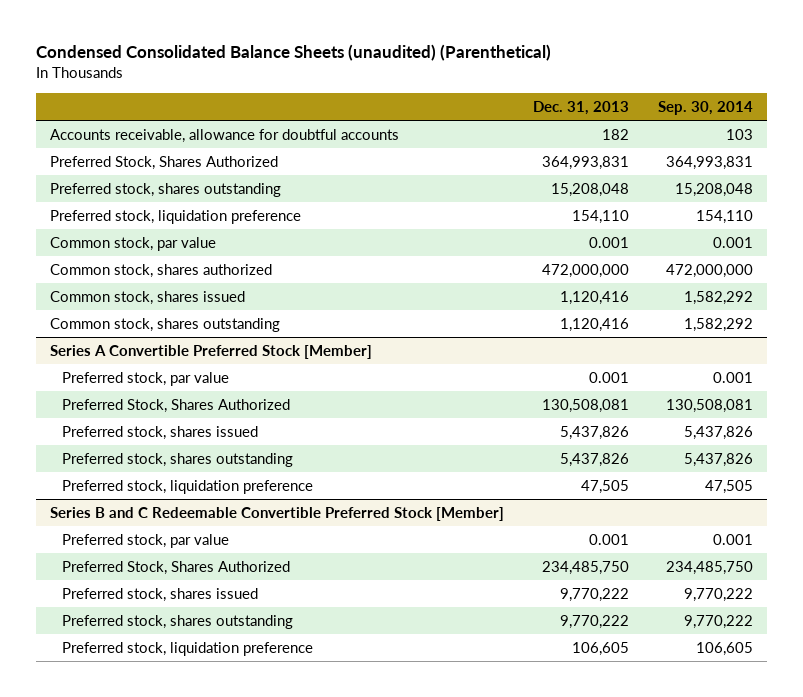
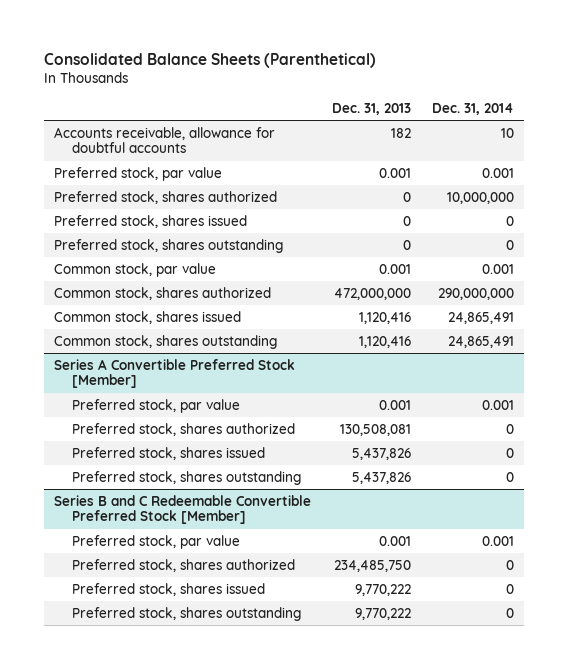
- Condensed Consolidated Balance Sheets (unaudited) (Parenthetical)
+ Consolidated Balance Sheets (Parenthetical)
- | Dec. 31, 2013 | Sep. 30, 2014
+ | Dec. 31, 2013 | Dec. 31, 2014
- Preferred Stock, Shares Authorized | 364,993,831 | 364,993,831
- Preferred stock, shares outstanding | 15,208,048 | 15,208,048
- Preferred stock, liquidation preference | 154,110 | 154,110
+ Preferred stock, par value | 0.001 | 0.001
+ Preferred stock, shares authorized | 0 | 10,000,000
+ Preferred stock, shares issued | 0 | 0
+ Preferred stock, shares outstanding | 0 | 0
@ Series A Convertible Preferred Stock [Member]
- Preferred Stock, Shares Authorized | 130,508,081 | 130,508,081
+ Preferred stock, shares authorized | 130,508,081 | 0
- Preferred stock, liquidation preference | 47,505 | 47,505
@ Series B and C Redeemable Convertible Preferred Stock [Member]
- Preferred Stock, Shares Authorized | 234,485,750 | 234,485,750
+ Preferred stock, shares authorized | 234,485,750 | 0
- Preferred stock, liquidation preference | 106,605 | 106,605

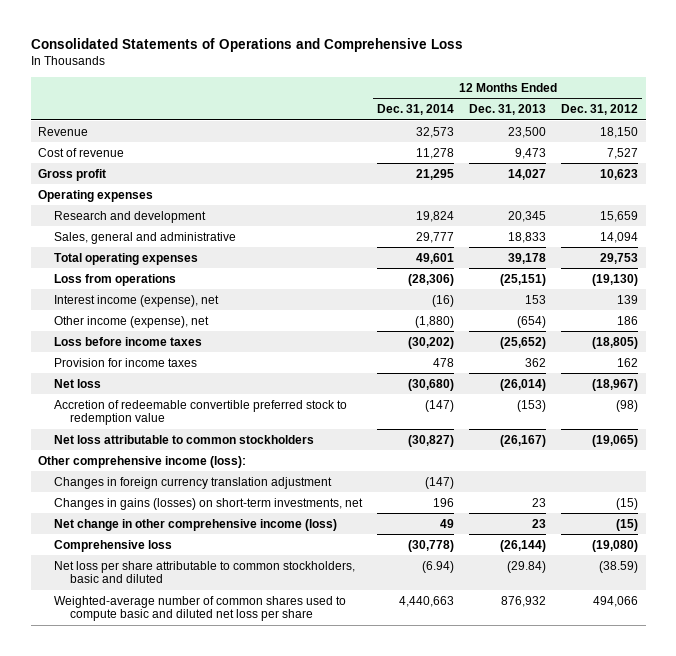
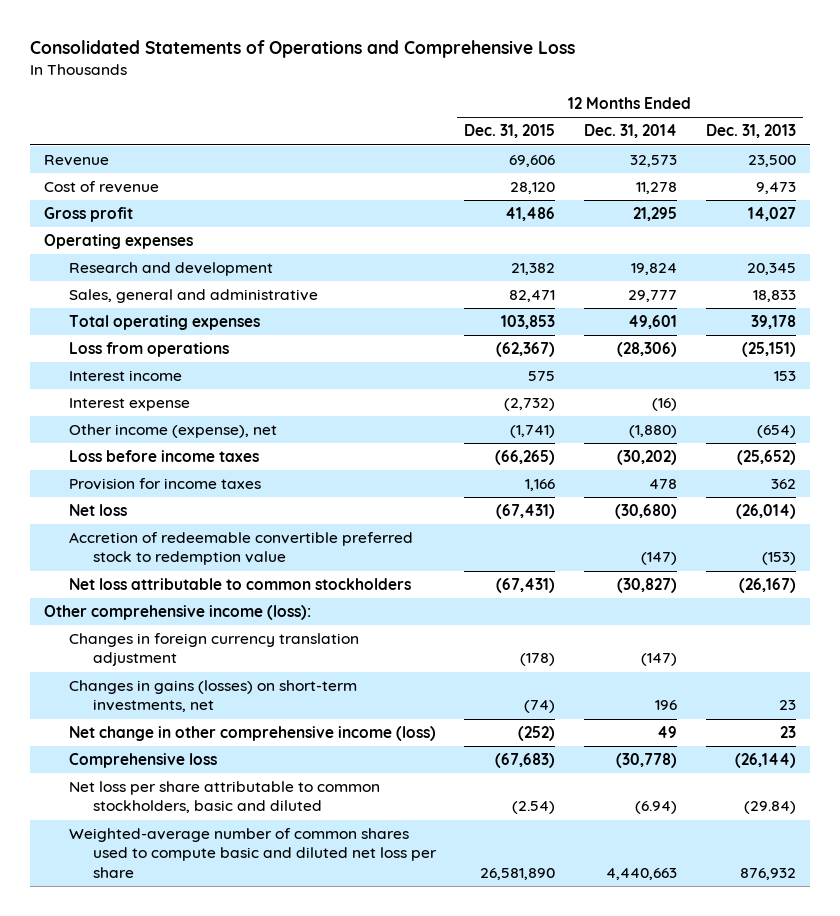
- | 12 Months Ended Dec. 31, 2014 | 12 Months Ended Dec. 31, 2013 | 12 Months Ended Dec. 31, 2012
+ | 12 Months Ended Dec. 31, 2015 | 12 Months Ended Dec. 31, 2014 | 12 Months Ended Dec. 31, 2013
- Interest income (expense), net | (16) | 153 | 139
+ Interest income | 575 | | 153
+ Interest expense | (2,732) | (16) |

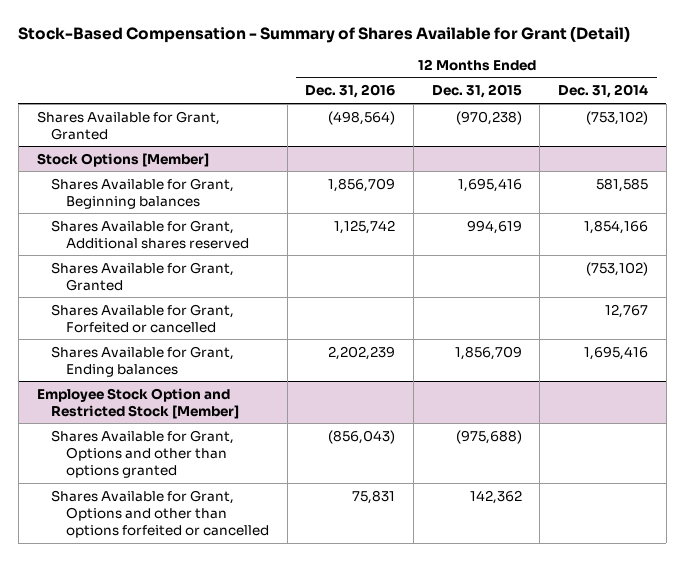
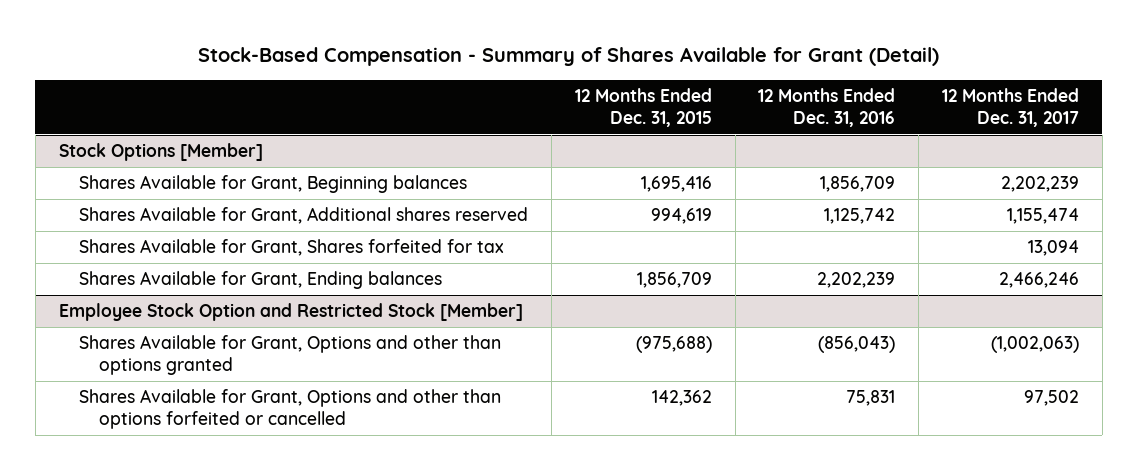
- | 12 Months Ended Dec. 31, 2016 | 12 Months Ended Dec. 31, 2015 | 12 Months Ended Dec. 31, 2014
+ | 12 Months Ended Dec. 31, 2015 | 12 Months Ended Dec. 31, 2016 | 12 Months Ended Dec. 31, 2017
- Shares Available for Grant, Granted | (498,564) | (970,238) | (753,102)
@ Stock Options [Member]
- Shares Available for Grant, Granted | | | (753,102)
- Shares Available for Grant, Forfeited or cancelled | | | 12,767
+ Shares Available for Grant, Shares forfeited for tax | | | 13,094

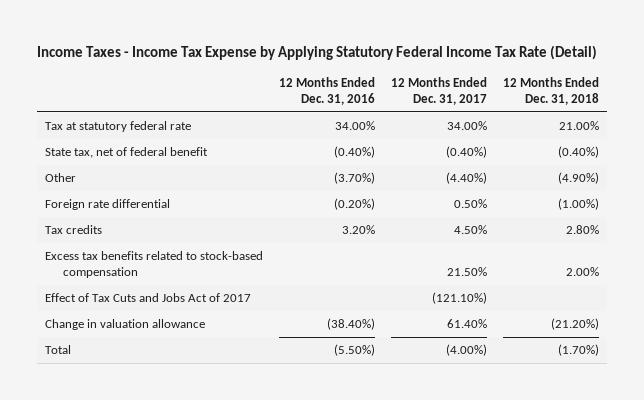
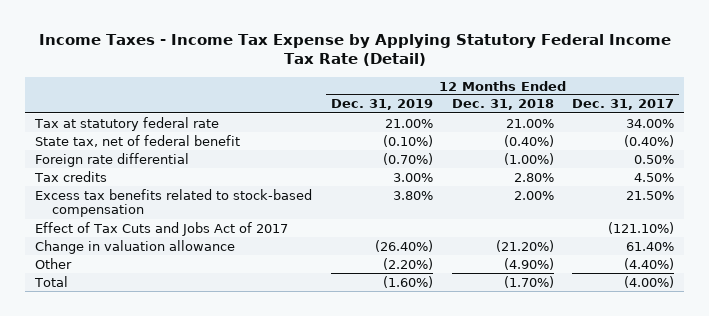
- | 12 Months Ended Dec. 31, 2016 | 12 Months Ended Dec. 31, 2017 | 12 Months Ended Dec. 31, 2018
+ | 12 Months Ended Dec. 31, 2019 | 12 Months Ended Dec. 31, 2018 | 12 Months Ended Dec. 31, 2017
moved down: Other | (2.20%) | (4.90%) | (4.40%)

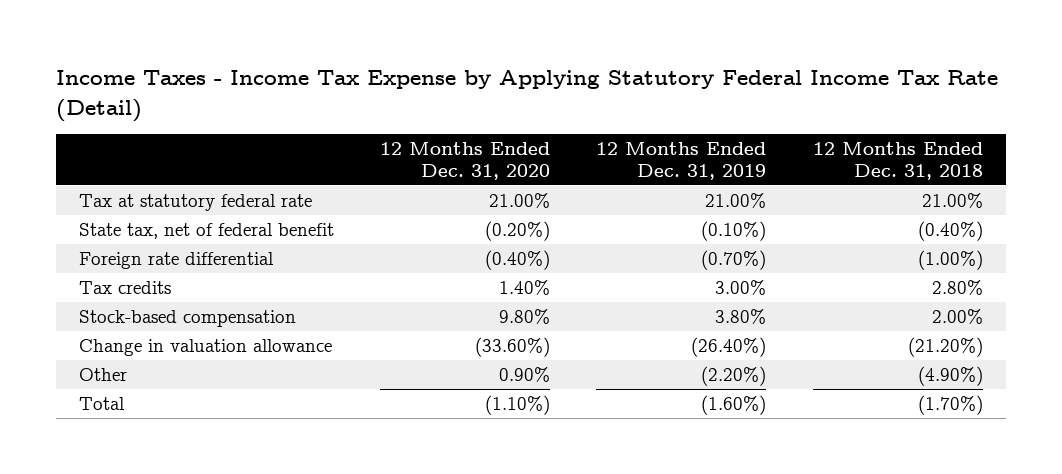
- | 12 Months Ended Dec. 31, 2019 | 12 Months Ended Dec. 31, 2018 | 12 Months Ended Dec. 31, 2017
+ | 12 Months Ended Dec. 31, 2020 | 12 Months Ended Dec. 31, 2019 | 12 Months Ended Dec. 31, 2018
- Excess tax benefits related to stock-based compensation | 3.80% | 2.00% | 21.50%
- Effect of Tax Cuts and Jobs Act of 2017 | | | (121.10%)
+ Stock-based compensation | 9.80% | 3.80% | 2.00%

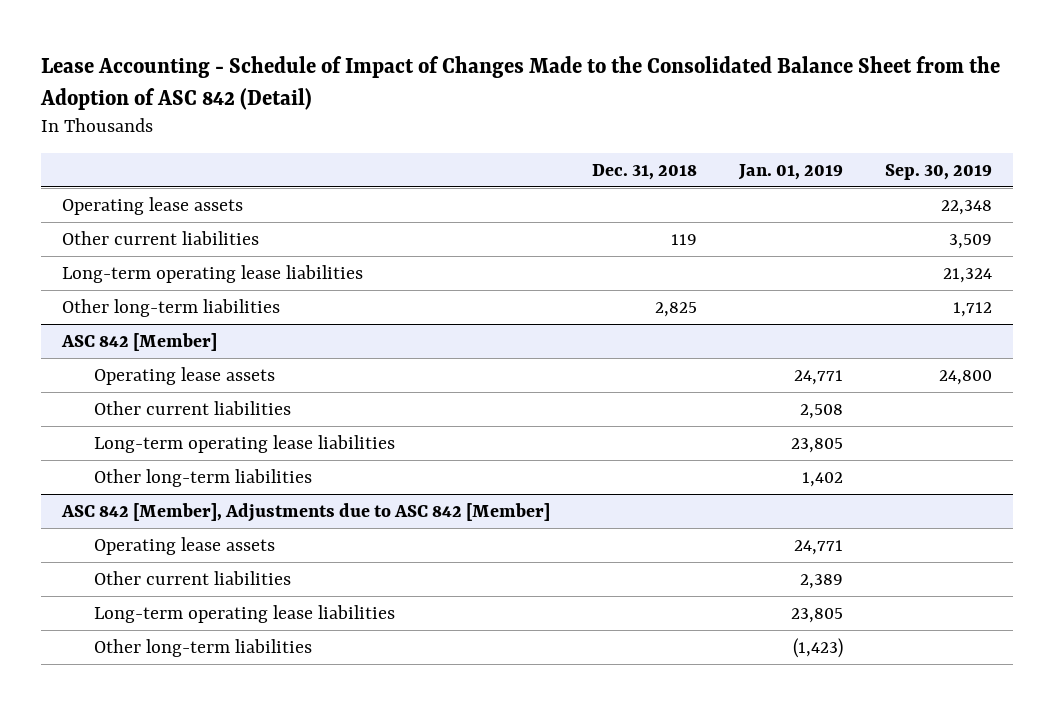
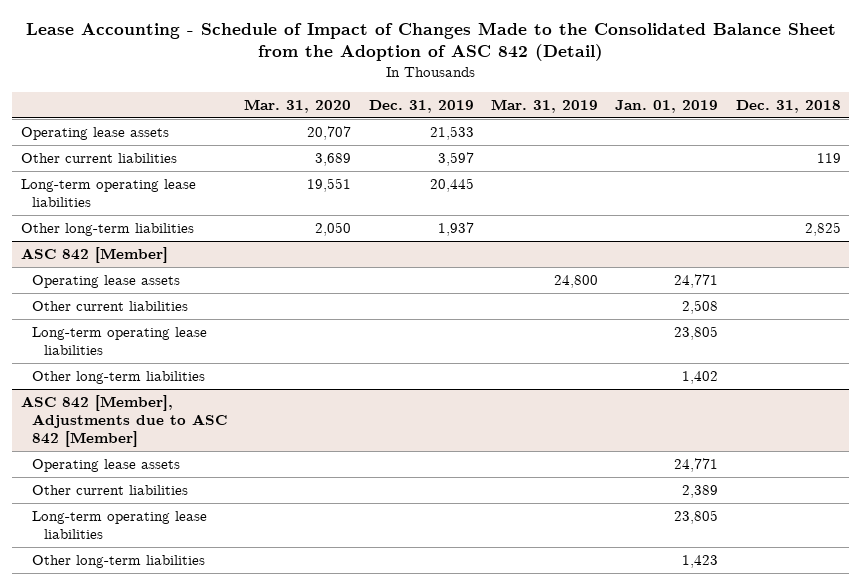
- | Dec. 31, 2018 | Jan. 01, 2019 | Sep. 30, 2019
+ | Mar. 31, 2020 | Dec. 31, 2019 | Mar. 31, 2019 | Jan. 01, 2019 | Dec. 31, 2018
@ ASC 842 [Member], Adjustments due to ASC 842 [Member]
- Other long-term liabilities | | (1,423) |
+ Other long-term liabilities | | | | 1,423 |

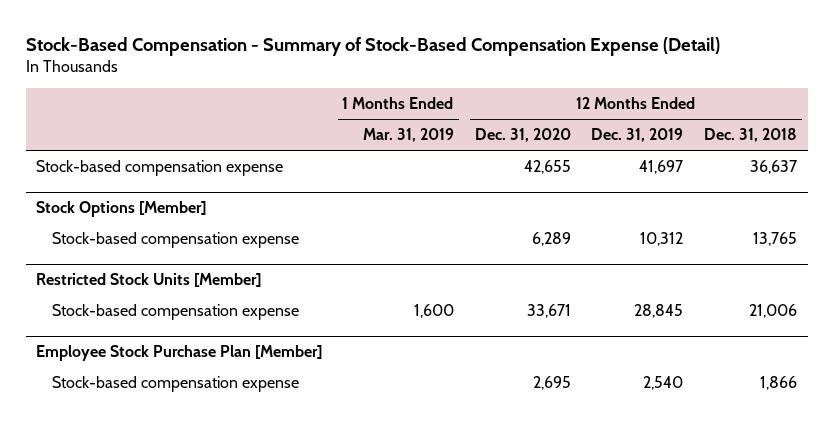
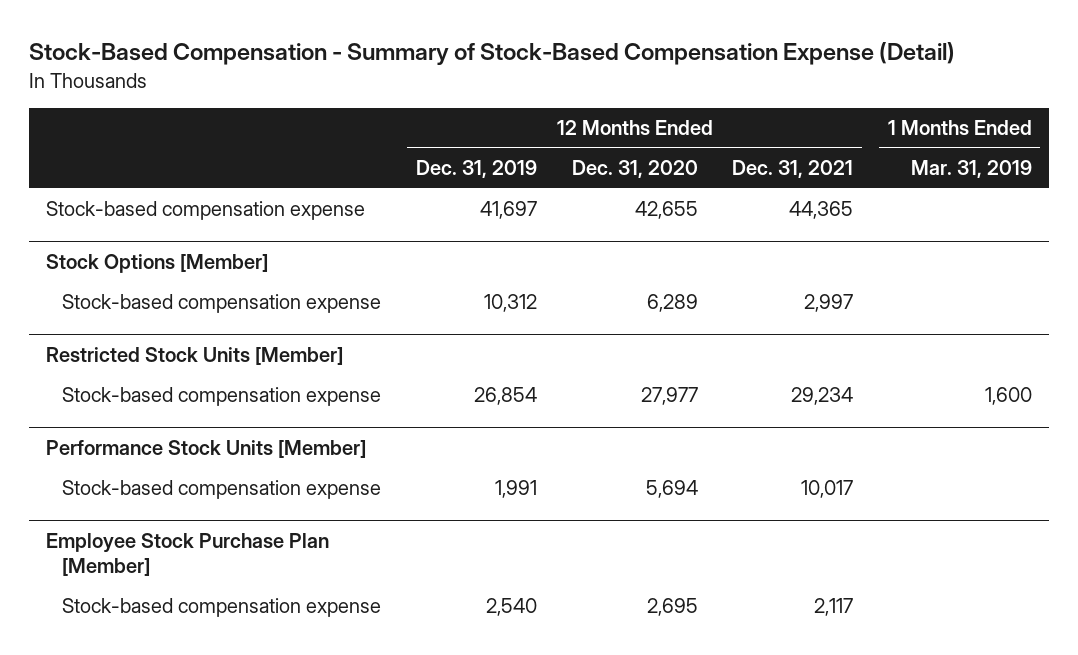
- | 1 Months Ended Mar. 31, 2019 | 12 Months Ended Dec. 31, 2020 | 12 Months Ended Dec. 31, 2019 | 12 Months Ended Dec. 31, 2018
+ | 12 Months Ended Dec. 31, 2019 | 12 Months Ended Dec. 31, 2020 | 12 Months Ended Dec. 31, 2021 | 1 Months Ended Mar. 31, 2019
@ Restricted Stock Units [Member]
- Stock-based compensation expense | 1,600 | 33,671 | 28,845 | 21,006
+ Stock-based compensation expense | 26,854 | 27,977 | 29,234 | 1,600
+ Performance Stock Units [Member]
+ Stock-based compensation expense | 1,991 | 5,694 | 10,017 |

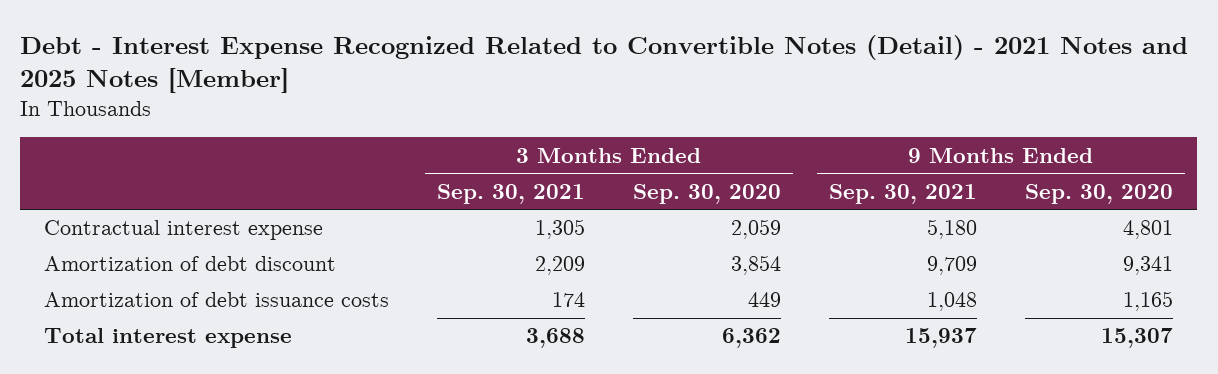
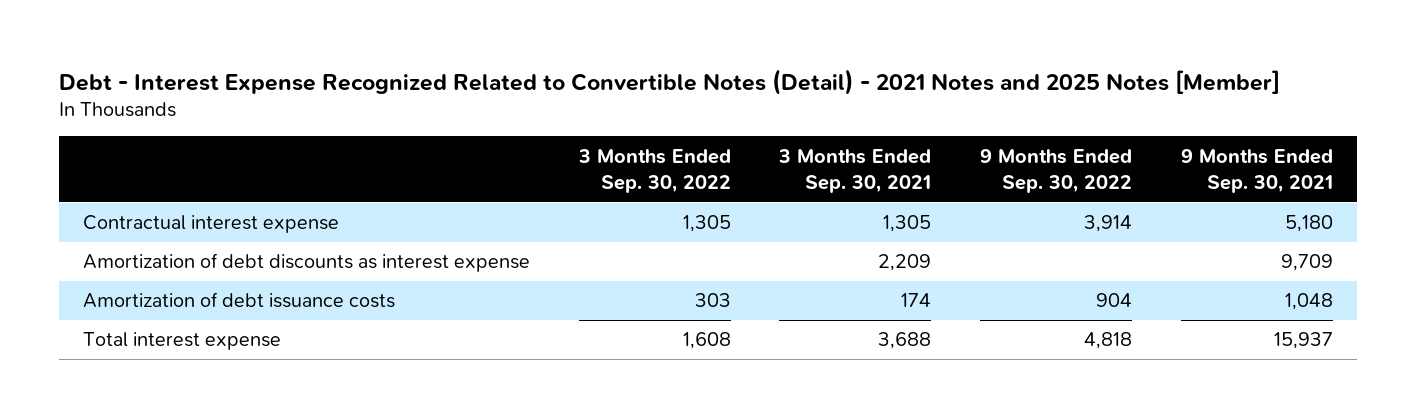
- | 3 Months Ended Sep. 30, 2021 | 3 Months Ended Sep. 30, 2020 | 9 Months Ended Sep. 30, 2021 | 9 Months Ended Sep. 30, 2020
+ | 3 Months Ended Sep. 30, 2022 | 3 Months Ended Sep. 30, 2021 | 9 Months Ended Sep. 30, 2022 | 9 Months Ended Sep. 30, 2021
- Amortization of debt discount | 2,209 | 3,854 | 9,709 | 9,341
+ Amortization of debt discounts as interest expense | | 2,209 | | 9,709

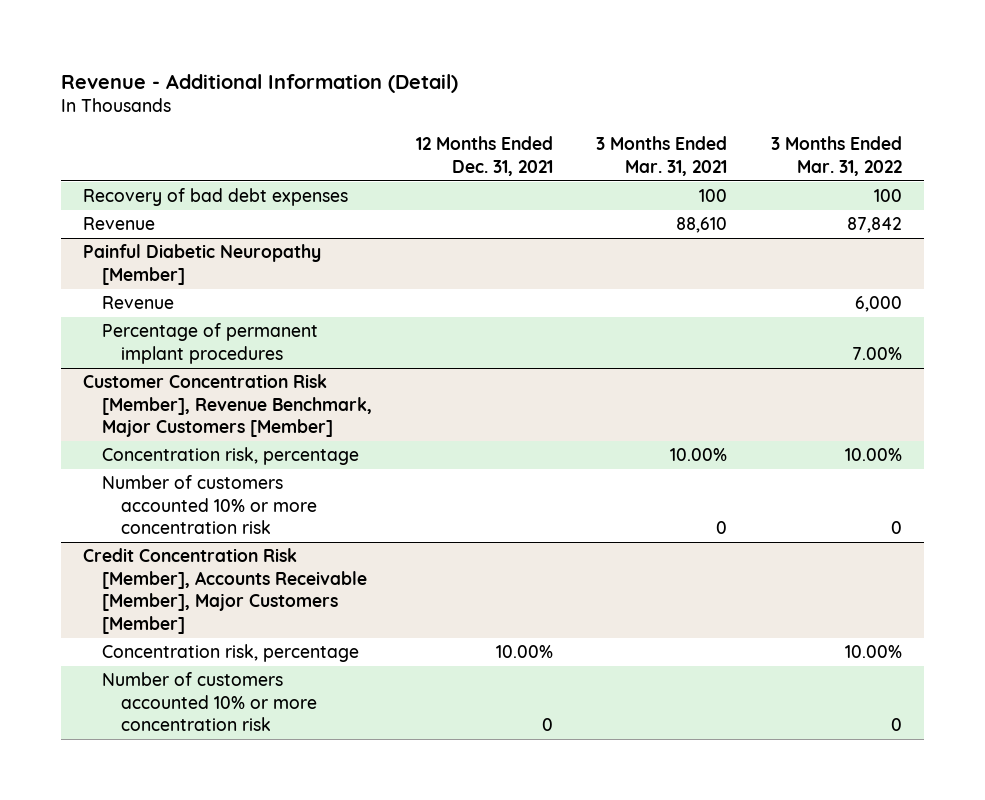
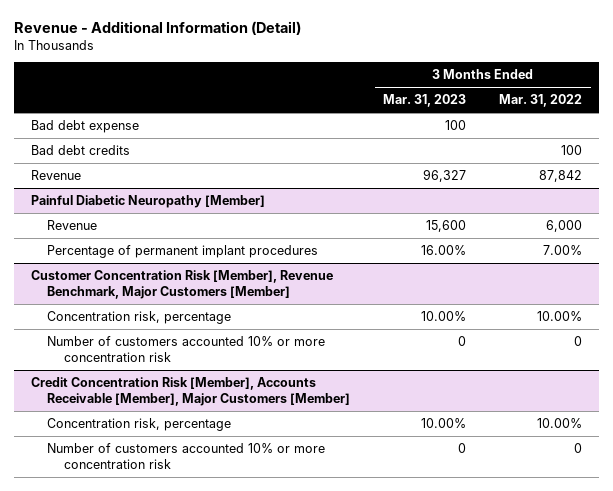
- | 12 Months Ended Dec. 31, 2021 | 3 Months Ended Mar. 31, 2021 | 3 Months Ended Mar. 31, 2022
+ | 3 Months Ended Mar. 31, 2023 | 3 Months Ended Mar. 31, 2022
- Recovery of bad debt expenses | | 100 | 100
+ Bad debt expense | 100 |
+ Bad debt credits | | 100

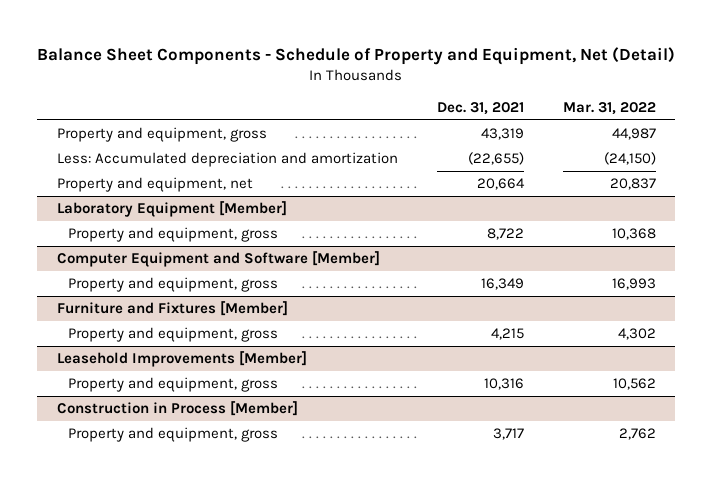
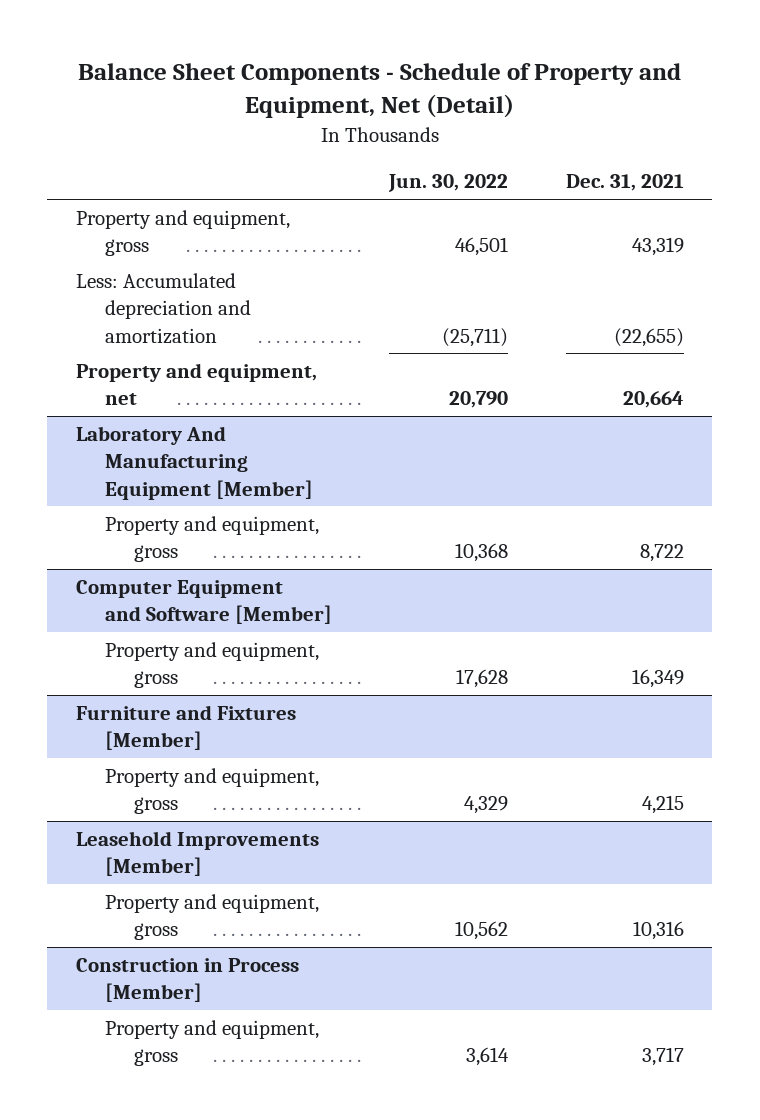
- | Dec. 31, 2021 | Mar. 31, 2022
+ | Jun. 30, 2022 | Dec. 31, 2021
- Laboratory Equipment [Member]
+ Laboratory And Manufacturing Equipment [Member]

